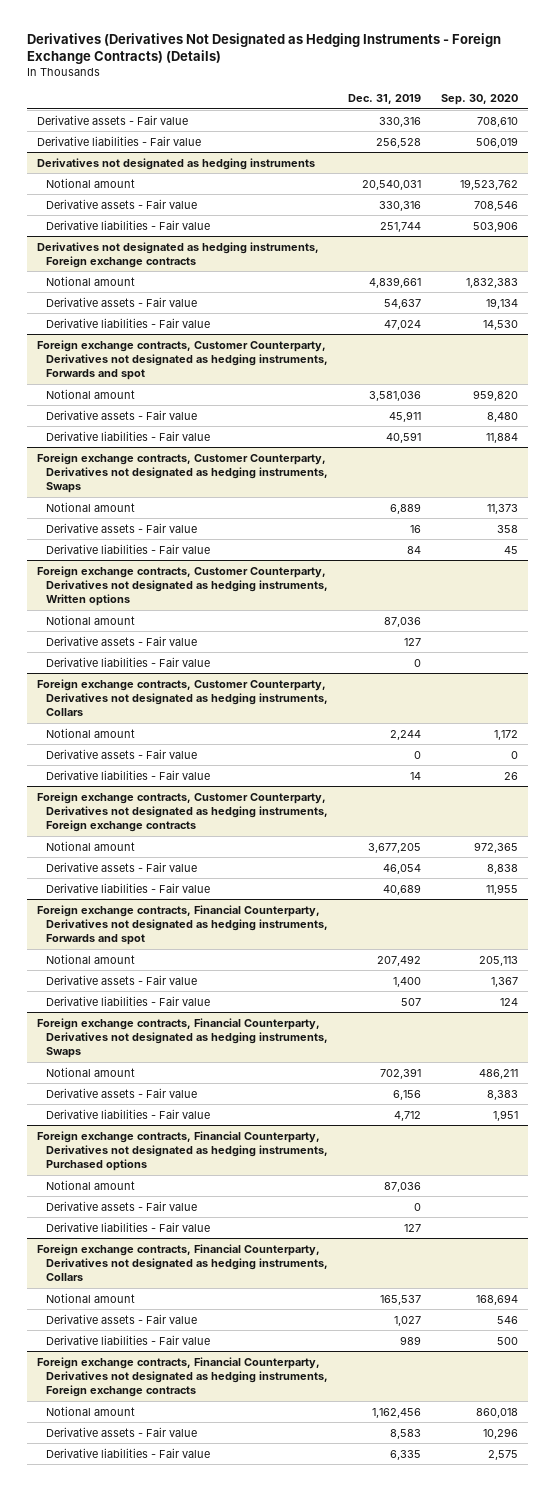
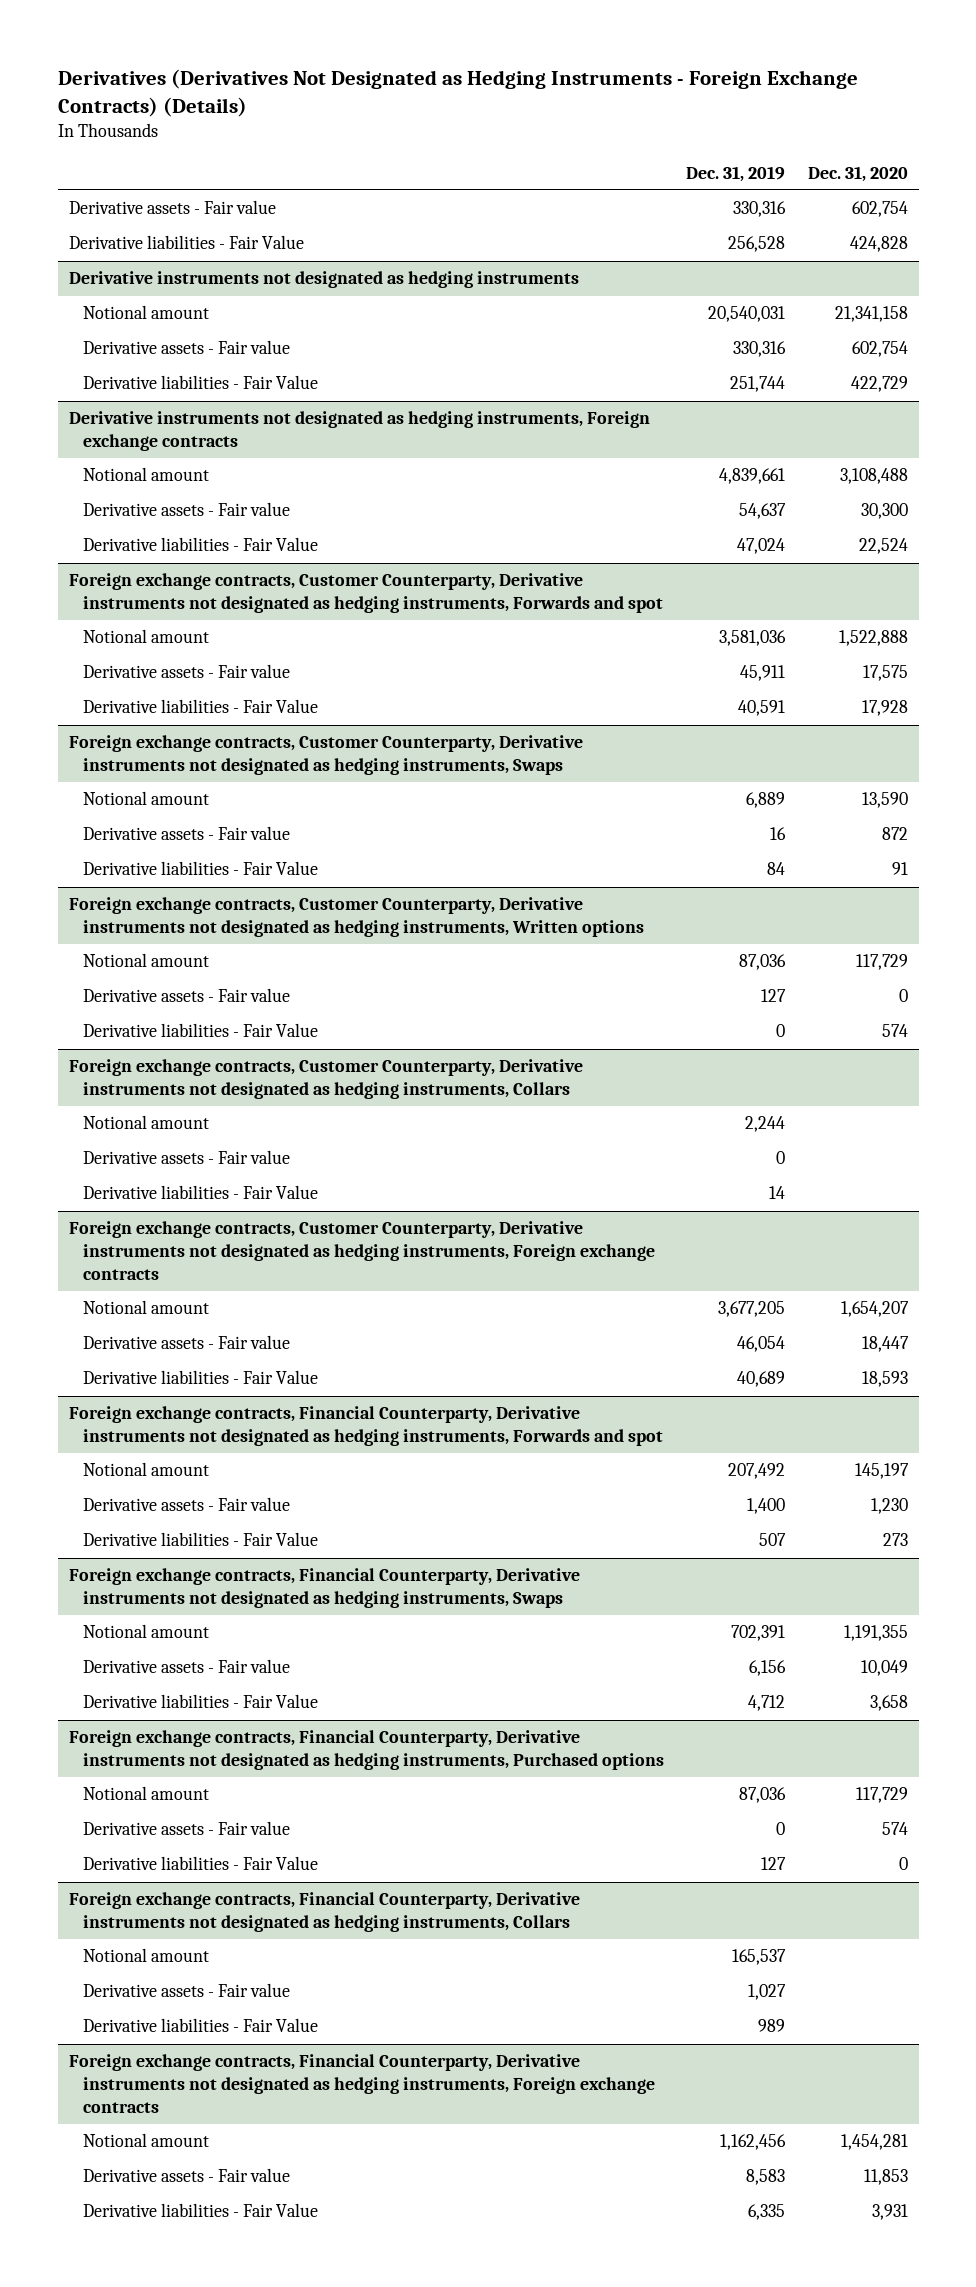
- | Dec. 31, 2019 | Sep. 30, 2020
+ | Dec. 31, 2019 | Dec. 31, 2020
- Derivative liabilities - Fair value | 256,528 | 506,019
- Derivatives not designated as hedging instruments
+ Derivative liabilities - Fair Value | 256,528 | 424,828
+ Derivative instruments not designated as hedging instruments
- Derivative liabilities - Fair value | 251,744 | 503,906
- Derivatives not designated as hedging instruments, Foreign exchange contracts
+ Derivative liabilities - Fair Value | 251,744 | 422,729
+ Derivative instruments not designated as hedging instruments, Foreign exchange contracts
- Derivative liabilities - Fair value | 47,024 | 14,530
- Foreign exchange contracts, Customer Counterparty, Derivatives not designated as hedging instruments, Forwards and spot
+ Derivative liabilities - Fair Value | 47,024 | 22,524
+ Foreign exchange contracts, Customer Counterparty, Derivative instruments not designated as hedging instruments, Forwards and spot
- Derivative liabilities - Fair value | 40,591 | 11,884
- Foreign exchange contracts, Customer Counterparty, Derivatives not designated as hedging instruments, Swaps
+ Derivative liabilities - Fair Value | 40,591 | 17,928
+ Foreign exchange contracts, Customer Counterparty, Derivative instruments not designated as hedging instruments, Swaps
- Derivative liabilities - Fair value | 84 | 45
- Foreign exchange contracts, Customer Counterparty, Derivatives not designated as hedging instruments, Written options
+ Derivative liabilities - Fair Value | 84 | 91
+ Foreign exchange contracts, Customer Counterparty, Derivative instruments not designated as hedging instruments, Written options
- Derivative liabilities - Fair value | 0 |
- Foreign exchange contracts, Customer Counterparty, Derivatives not designated as hedging instruments, Collars
+ Derivative liabilities - Fair Value | 0 | 574
+ Foreign exchange contracts, Customer Counterparty, Derivative instruments not designated as hedging instruments, Collars
- Derivative liabilities - Fair value | 14 | 26
- Foreign exchange contracts, Customer Counterparty, Derivatives not designated as hedging instruments, Foreign exchange contracts
+ Derivative liabilities - Fair Value | 14 |
+ Foreign exchange contracts, Customer Counterparty, Derivative instruments not designated as hedging instruments, Foreign exchange contracts
- Derivative liabilities - Fair value | 40,689 | 11,955
- Foreign exchange contracts, Financial Counterparty, Derivatives not designated as hedging instruments, Forwards and spot
+ Derivative liabilities - Fair Value | 40,689 | 18,593
+ Foreign exchange contracts, Financial Counterparty, Derivative instruments not designated as hedging instruments, Forwards and spot
- Derivative liabilities - Fair value | 507 | 124
- Foreign exchange contracts, Financial Counterparty, Derivatives not designated as hedging instruments, Swaps
+ Derivative liabilities - Fair Value | 507 | 273
+ Foreign exchange contracts, Financial Counterparty, Derivative instruments not designated as hedging instruments, Swaps
- Derivative liabilities - Fair value | 4,712 | 1,951
- Foreign exchange contracts, Financial Counterparty, Derivatives not designated as hedging instruments, Purchased options
+ Derivative liabilities - Fair Value | 4,712 | 3,658
+ Foreign exchange contracts, Financial Counterparty, Derivative instruments not designated as hedging instruments, Purchased options
- Derivative liabilities - Fair value | 127 |
- Foreign exchange contracts, Financial Counterparty, Derivatives not designated as hedging instruments, Collars
+ Derivative liabilities - Fair Value | 127 | 0
+ Foreign exchange contracts, Financial Counterparty, Derivative instruments not designated as hedging instruments, Collars
- Derivative liabilities - Fair value | 989 | 500
- Foreign exchange contracts, Financial Counterparty, Derivatives not designated as hedging instruments, Foreign exchange contracts
+ Derivative liabilities - Fair Value | 989 |
+ Foreign exchange contracts, Financial Counterparty, Derivative instruments not designated as hedging instruments, Foreign exchange contracts
- Derivative liabilities - Fair value | 6,335 | 2,575
+ Derivative liabilities - Fair Value | 6,335 | 3,931

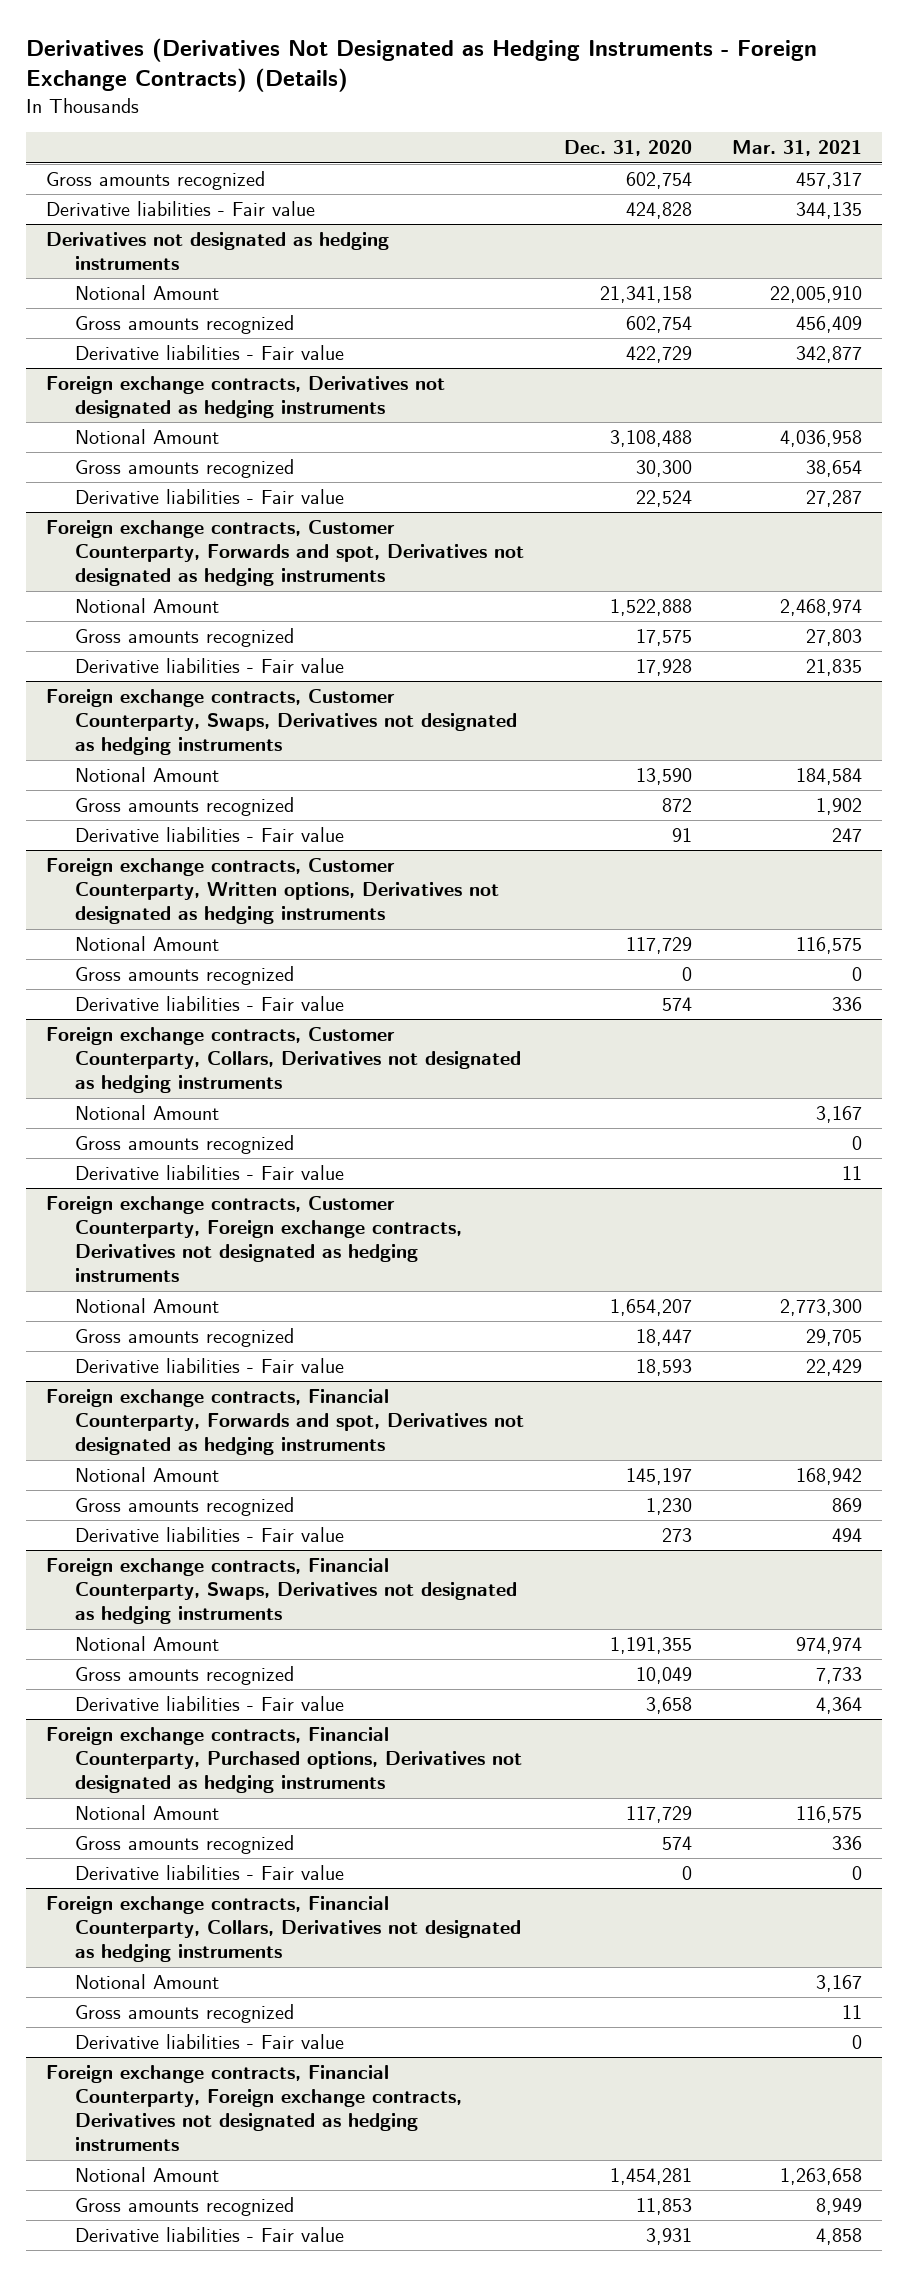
- | Dec. 31, 2019 | Dec. 31, 2020
+ | Dec. 31, 2020 | Mar. 31, 2021
- Derivative assets - Fair value | 330,316 | 602,754
- Derivative liabilities - Fair Value | 256,528 | 424,828
- Derivative instruments not designated as hedging instruments
- Notional amount | 20,540,031 | 21,341,158
- Derivative assets - Fair value | 330,316 | 602,754
- Derivative liabilities - Fair Value | 251,744 | 422,729
- Derivative instruments not designated as hedging instruments, Foreign exchange contracts
- Notional amount | 4,839,661 | 3,108,488
- Derivative assets - Fair value | 54,637 | 30,300
- Derivative liabilities - Fair Value | 47,024 | 22,524
- Foreign exchange contracts, Customer Counterparty, Derivative instruments not designated as hedging instruments, Forwards and spot
- Notional amount | 3,581,036 | 1,522,888
- Derivative assets - Fair value | 45,911 | 17,575
- Derivative liabilities - Fair Value | 40,591 | 17,928
- Foreign exchange contracts, Customer Counterparty, Derivative instruments not designated as hedging instruments, Swaps
- Notional amount | 6,889 | 13,590
- Derivative assets - Fair value | 16 | 872
- Derivative liabilities - Fair Value | 84 | 91
- Foreign exchange contracts, Customer Counterparty, Derivative instruments not designated as hedging instruments, Written options
- Notional amount | 87,036 | 117,729
- Derivative assets - Fair value | 127 | 0
- Derivative liabilities - Fair Value | 0 | 574
- Foreign exchange contracts, Customer Counterparty, Derivative instruments not designated as hedging instruments, Collars
- Notional amount | 2,244 |
- Derivative assets - Fair value | 0 |
- Derivative liabilities - Fair Value | 14 |
- Foreign exchange contracts, Customer Counterparty, Derivative instruments not designated as hedging instruments, Foreign exchange contracts
- Notional amount | 3,677,205 | 1,654,207
- Derivative assets - Fair value | 46,054 | 18,447
- Derivative liabilities - Fair Value | 40,689 | 18,593
- Foreign exchange contracts, Financial Counterparty, Derivative instruments not designated as hedging instruments, Forwards and spot
- Notional amount | 207,492 | 145,197
- Derivative assets - Fair value | 1,400 | 1,230
- Derivative liabilities - Fair Value | 507 | 273
- Foreign exchange contracts, Financial Counterparty, Derivative instruments not designated as hedging instruments, Swaps
- Notional amount | 702,391 | 1,191,355
- Derivative assets - Fair value | 6,156 | 10,049
- Derivative liabilities - Fair Value | 4,712 | 3,658
- Foreign exchange contracts, Financial Counterparty, Derivative instruments not designated as hedging instruments, Purchased options
- Notional amount | 87,036 | 117,729
- Derivative assets - Fair value | 0 | 574
- Derivative liabilities - Fair Value | 127 | 0
- Foreign exchange contracts, Financial Counterparty, Derivative instruments not designated as hedging instruments, Collars
- Notional amount | 165,537 |
- Derivative assets - Fair value | 1,027 |
- Derivative liabilities - Fair Value | 989 |
- Foreign exchange contracts, Financial Counterparty, Derivative instruments not designated as hedging instruments, Foreign exchange contracts
- Notional amount | 1,162,456 | 1,454,281
- Derivative assets - Fair value | 8,583 | 11,853
- Derivative liabilities - Fair Value | 6,335 | 3,931
+ Gross amounts recognized | 602,754 | 457,317
+ Derivative liabilities - Fair value | 424,828 | 344,135
+ Derivatives not designated as hedging instruments
+ Notional Amount | 21,341,158 | 22,005,910
+ Gross amounts recognized | 602,754 | 456,409
+ Derivative liabilities - Fair value | 422,729 | 342,877
+ Foreign exchange contracts, Derivatives not designated as hedging instruments
+ Notional Amount | 3,108,488 | 4,036,958
+ Gross amounts recognized | 30,300 | 38,654
+ Derivative liabilities - Fair value | 22,524 | 27,287
+ Foreign exchange contracts, Customer Counterparty, Forwards and spot, Derivatives not designated as hedging instruments
+ Notional Amount | 1,522,888 | 2,468,974
+ Gross amounts recognized | 17,575 | 27,803
+ Derivative liabilities - Fair value | 17,928 | 21,835
+ Foreign exchange contracts, Customer Counterparty, Swaps, Derivatives not designated as hedging instruments
+ Notional Amount | 13,590 | 184,584
+ Gross amounts recognized | 872 | 1,902
+ Derivative liabilities - Fair value | 91 | 247
+ Foreign exchange contracts, Customer Counterparty, Written options, Derivatives not designated as hedging instruments
+ Notional Amount | 117,729 | 116,575
+ Gross amounts recognized | 0 | 0
+ Derivative liabilities - Fair value | 574 | 336
+ Foreign exchange contracts, Customer Counterparty, Collars, Derivatives not designated as hedging instruments
+ Notional Amount | | 3,167
+ Gross amounts recognized | | 0
+ Derivative liabilities - Fair value | | 11
+ Foreign exchange contracts, Customer Counterparty, Foreign exchange contracts, Derivatives not designated as hedging instruments
+ Notional Amount | 1,654,207 | 2,773,300
+ Gross amounts recognized | 18,447 | 29,705
+ Derivative liabilities - Fair value | 18,593 | 22,429
+ Foreign exchange contracts, Financial Counterparty, Forwards and spot, Derivatives not designated as hedging instruments
+ Notional Amount | 145,197 | 168,942
+ Gross amounts recognized | 1,230 | 869
+ Derivative liabilities - Fair value | 273 | 494
+ Foreign exchange contracts, Financial Counterparty, Swaps, Derivatives not designated as hedging instruments
+ Notional Amount | 1,191,355 | 974,974
+ Gross amounts recognized | 10,049 | 7,733
+ Derivative liabilities - Fair value | 3,658 | 4,364
+ Foreign exchange contracts, Financial Counterparty, Purchased options, Derivatives not designated as hedging instruments
+ Notional Amount | 117,729 | 116,575
+ Gross amounts recognized | 574 | 336
+ Derivative liabilities - Fair value | 0 | 0
+ Foreign exchange contracts, Financial Counterparty, Collars, Derivatives not designated as hedging instruments
+ Notional Amount | | 3,167
+ Gross amounts recognized | | 11
+ Derivative liabilities - Fair value | | 0
+ Foreign exchange contracts, Financial Counterparty, Foreign exchange contracts, Derivatives not designated as hedging instruments
+ Notional Amount | 1,454,281 | 1,263,658
+ Gross amounts recognized | 11,853 | 8,949
+ Derivative liabilities - Fair value | 3,931 | 4,858

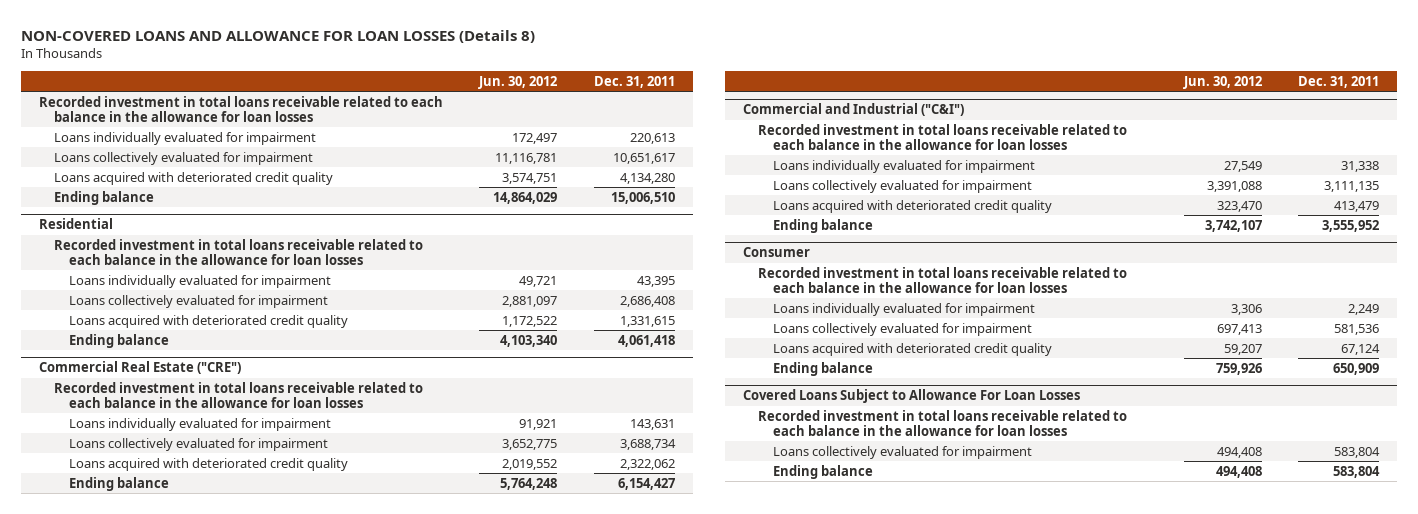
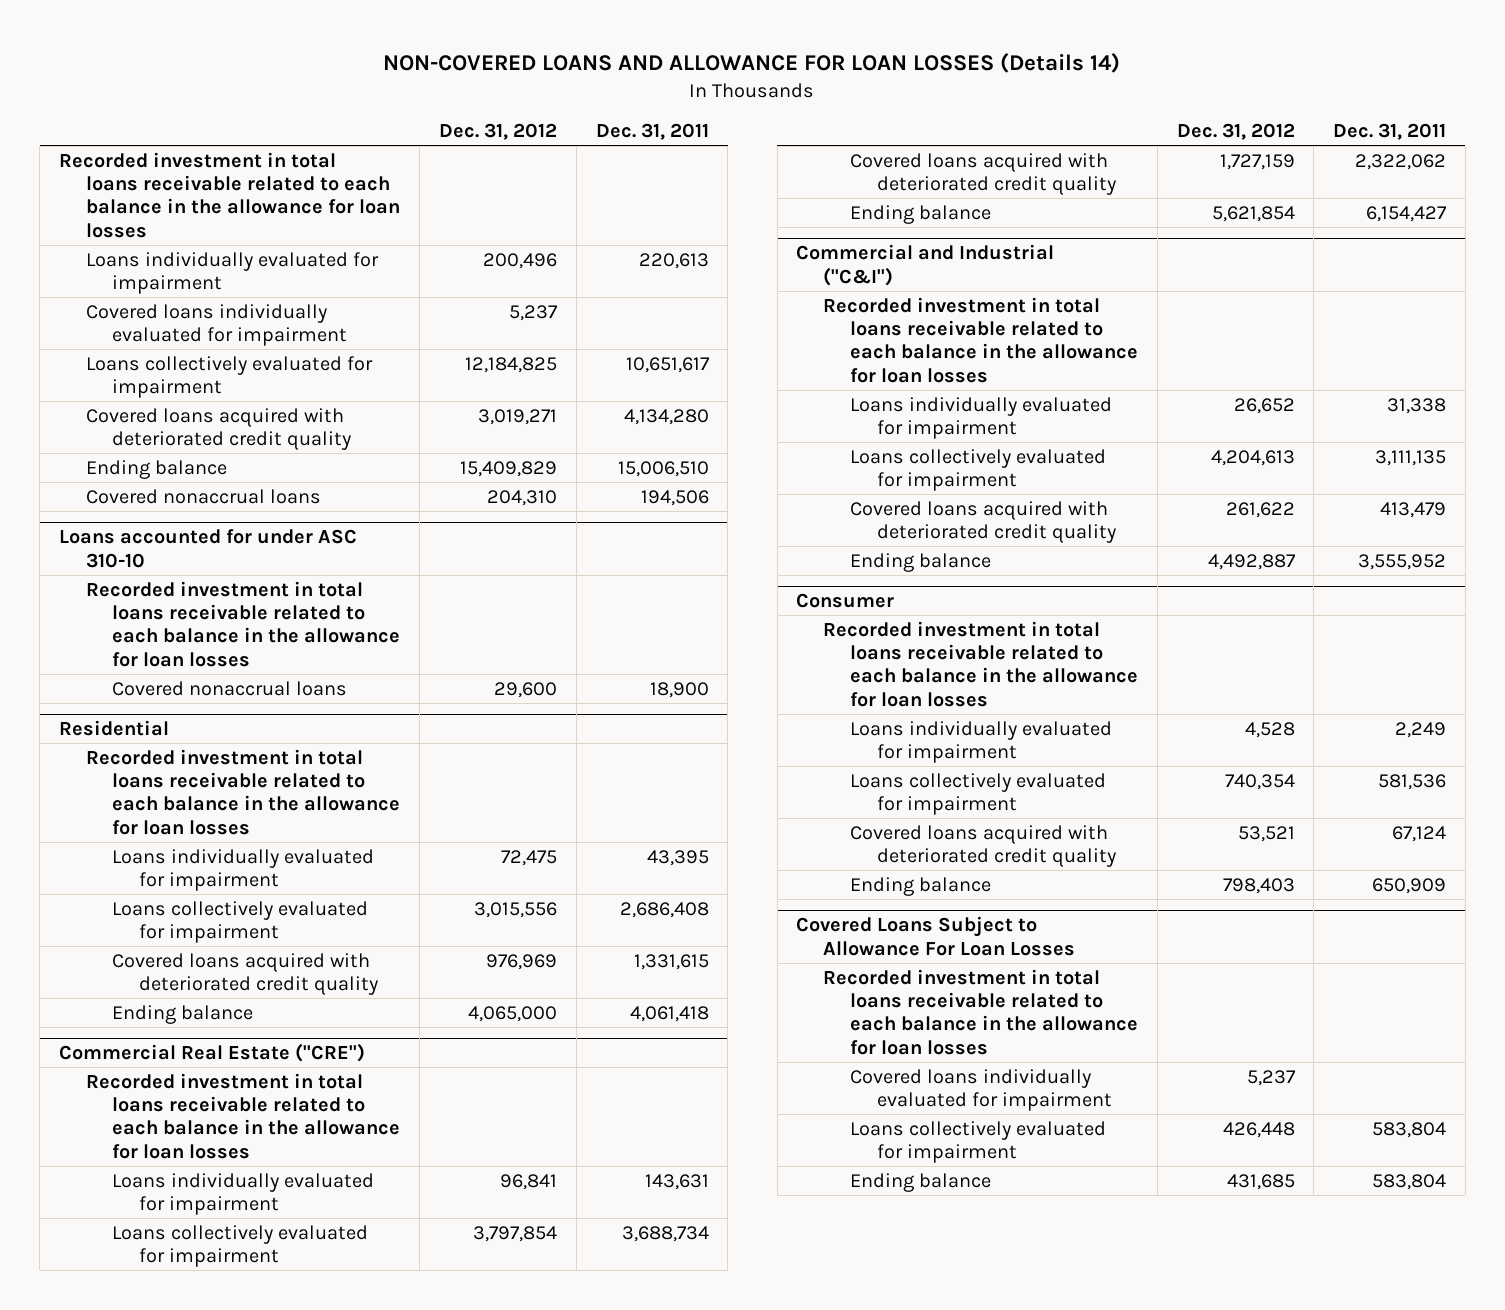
- NON-COVERED LOANS AND ALLOWANCE FOR LOAN LOSSES (Details 8)
+ NON-COVERED LOANS AND ALLOWANCE FOR LOAN LOSSES (Details 14)
- | Jun. 30, 2012 | Dec. 31, 2011
+ | Dec. 31, 2012 | Dec. 31, 2011
+ Covered loans individually evaluated for impairment | 5,237 |
- Loans acquired with deteriorated credit quality | 3,574,751 | 4,134,280
+ Covered loans acquired with deteriorated credit quality | 3,019,271 | 4,134,280
+ Covered nonaccrual loans | 204,310 | 194,506
+ Loans accounted for under ASC 310-10
+ Recorded investment in total loans receivable related to each balance in the allowance for loan losses
+ Covered nonaccrual loans | 29,600 | 18,900
@ Residential
- Loans acquired with deteriorated credit quality | 1,172,522 | 1,331,615
+ Covered loans acquired with deteriorated credit quality | 976,969 | 1,331,615
@ Commercial Real Estate ("CRE")
- Loans acquired with deteriorated credit quality | 2,019,552 | 2,322,062
+ Covered loans acquired with deteriorated credit quality | 1,727,159 | 2,322,062
@ Commercial and Industrial ("C&I")
- Loans acquired with deteriorated credit quality | 323,470 | 413,479
+ Covered loans acquired with deteriorated credit quality | 261,622 | 413,479
@ Consumer
- Loans acquired with deteriorated credit quality | 59,207 | 67,124
+ Covered loans acquired with deteriorated credit quality | 53,521 | 67,124
@ Covered Loans Subject to Allowance For Loan Losses
+ Covered loans individually evaluated for impairment | 5,237 |

